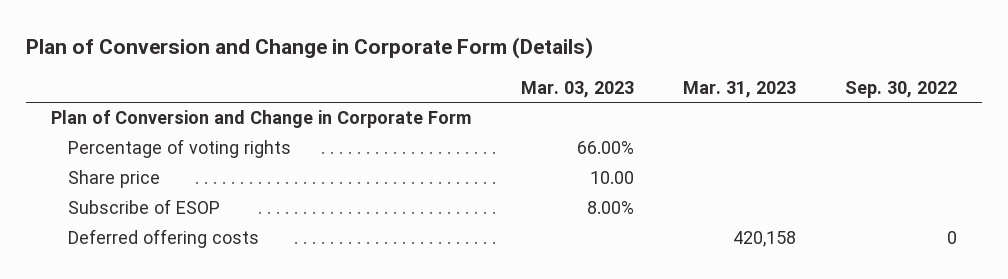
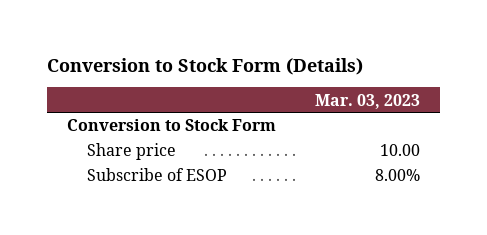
- Plan of Conversion and Change in Corporate Form (Details)
+ Conversion to Stock Form (Details)
- | Mar. 03, 2023 | Mar. 31, 2023 | Sep. 30, 2022
+ | Mar. 03, 2023
- Plan of Conversion and Change in Corporate Form
- Percentage of voting rights | 66.00% | |
+ Conversion to Stock Form
- Deferred offering costs | | 420,158 | 0

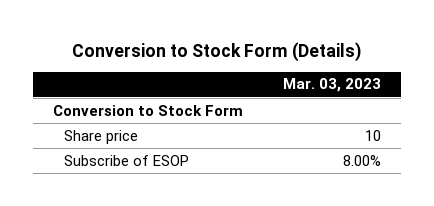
- Share price | 10.00
+ Share price | 10

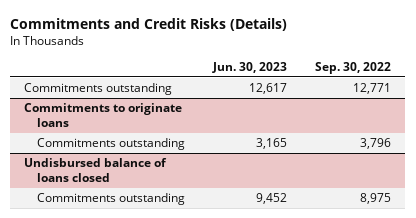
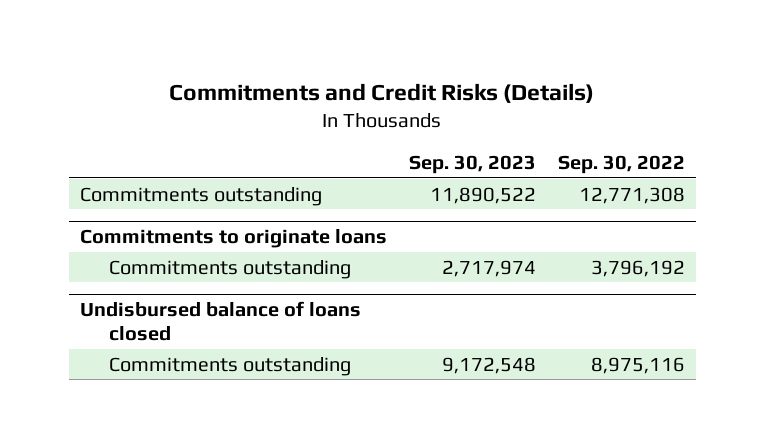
- | Jun. 30, 2023 | Sep. 30, 2022
+ | Sep. 30, 2023 | Sep. 30, 2022
- Commitments outstanding | 12,617 | 12,771
+ Commitments outstanding | 11,890,522 | 12,771,308
@ Commitments to originate loans
- Commitments outstanding | 3,165 | 3,796
+ Commitments outstanding | 2,717,974 | 3,796,192
@ Undisbursed balance of loans closed
- Commitments outstanding | 9,452 | 8,975
+ Commitments outstanding | 9,172,548 | 8,975,116

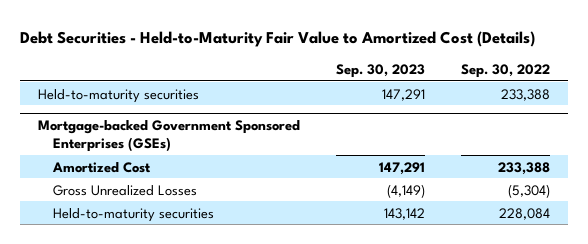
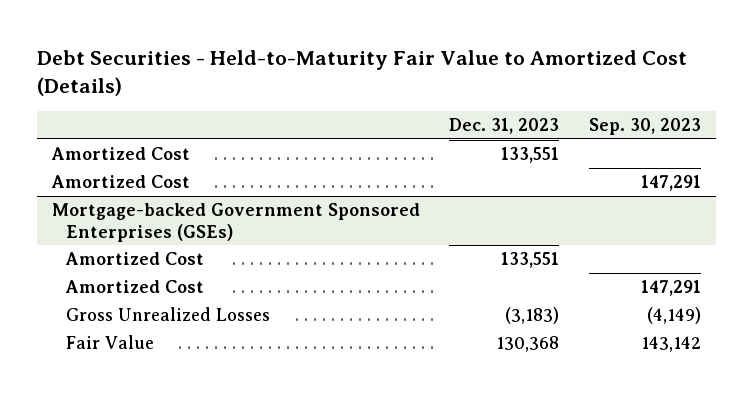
- | Sep. 30, 2023 | Sep. 30, 2022
+ | Dec. 31, 2023 | Sep. 30, 2023
- Held-to-maturity securities | 147,291 | 233,388
+ Amortized Cost | 133,551 |
+ Amortized Cost | | 147,291
@ Mortgage-backed Government Sponsored Enterprises (GSEs)
+ Amortized Cost | 133,551 |
- Held-to-maturity securities | 143,142 | 228,084
+ Fair Value | 130,368 | 143,142

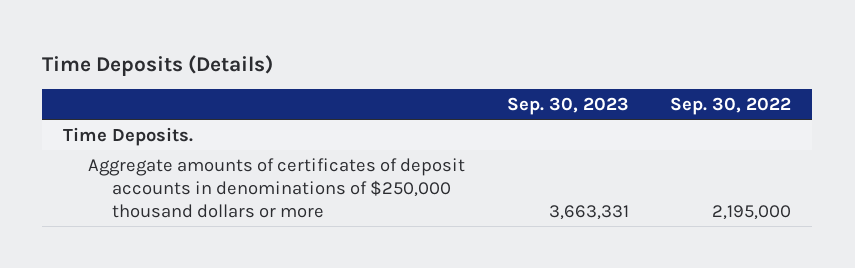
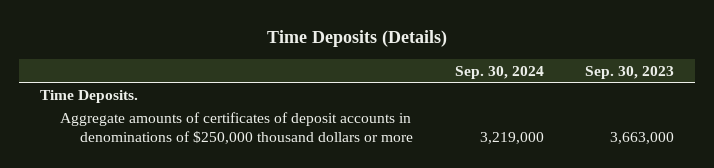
- | Sep. 30, 2023 | Sep. 30, 2022
+ | Sep. 30, 2024 | Sep. 30, 2023
- Aggregate amounts of certificates of deposit accounts in denominations of $250,000 thousand dollars or more | 3,663,331 | 2,195,000
+ Aggregate amounts of certificates of deposit accounts in denominations of $250,000 thousand dollars or more | 3,219,000 | 3,663,000

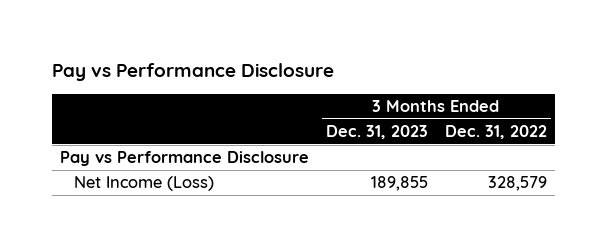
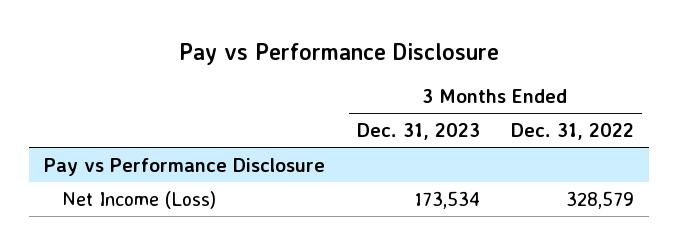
- Net Income (Loss) | 189,855 | 328,579
+ Net Income (Loss) | 173,534 | 328,579

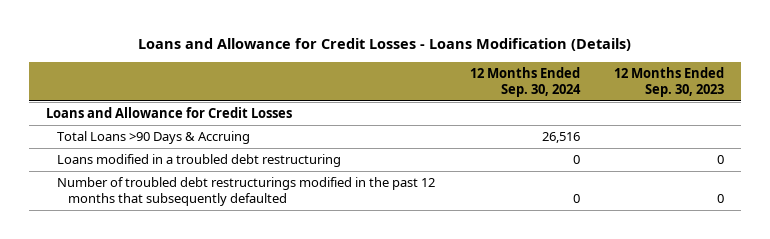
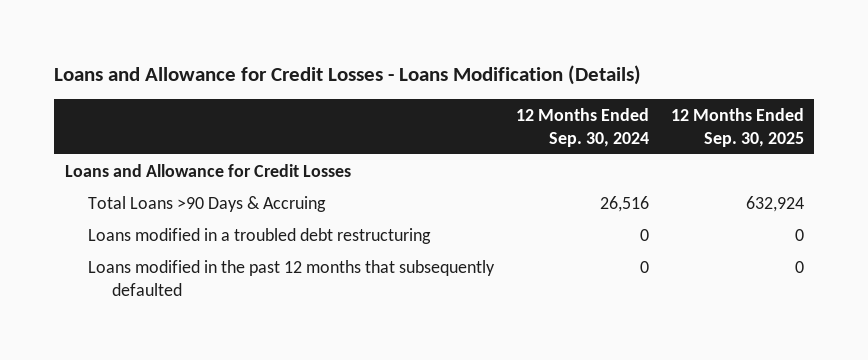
- | 12 Months Ended Sep. 30, 2024 | 12 Months Ended Sep. 30, 2023
+ | 12 Months Ended Sep. 30, 2024 | 12 Months Ended Sep. 30, 2025
- Number of troubled debt restructurings modified in the past 12 months that subsequently defaulted | 0 | 0
+ Loans modified in the past 12 months that subsequently defaulted | 0 | 0

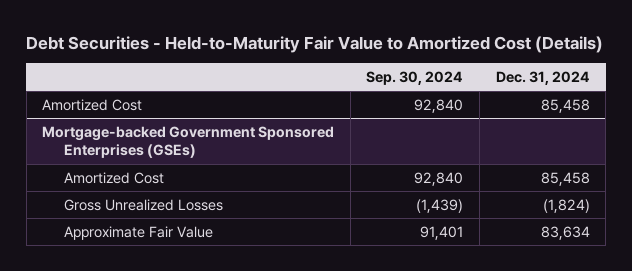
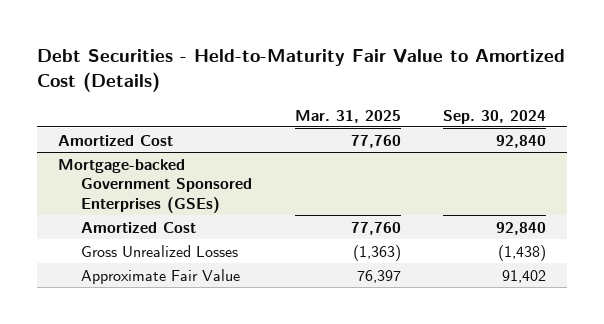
- | Sep. 30, 2024 | Dec. 31, 2024
+ | Mar. 31, 2025 | Sep. 30, 2024
@ Mortgage-backed Government Sponsored Enterprises (GSEs)
- Gross Unrealized Losses | (1,439) | (1,824)
- Approximate Fair Value | 91,401 | 83,634
+ Gross Unrealized Losses | (1,363) | (1,438)
+ Approximate Fair Value | 76,397 | 91,402

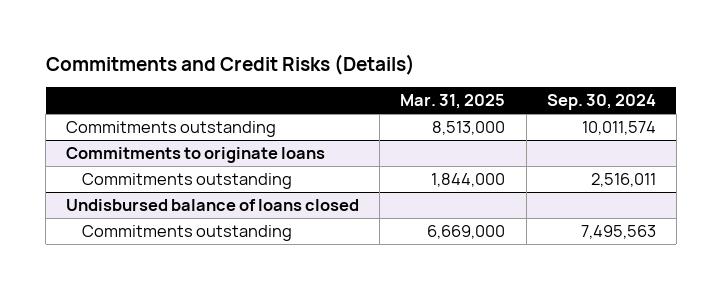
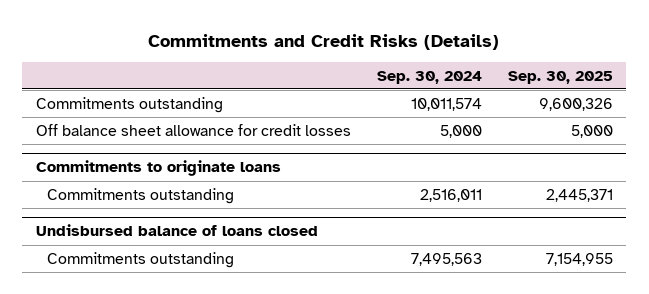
- | Mar. 31, 2025 | Sep. 30, 2024
+ | Sep. 30, 2024 | Sep. 30, 2025
+ Off balance sheet allowance for credit losses | 5,000 | 5,000

